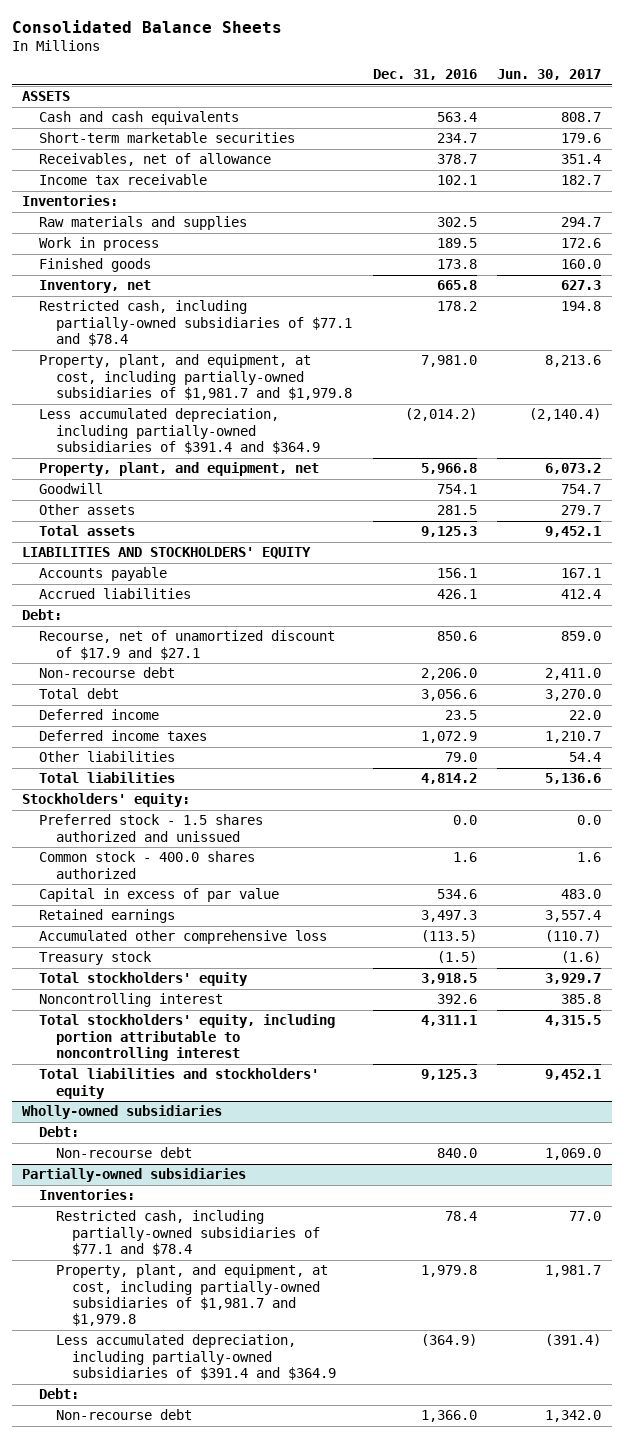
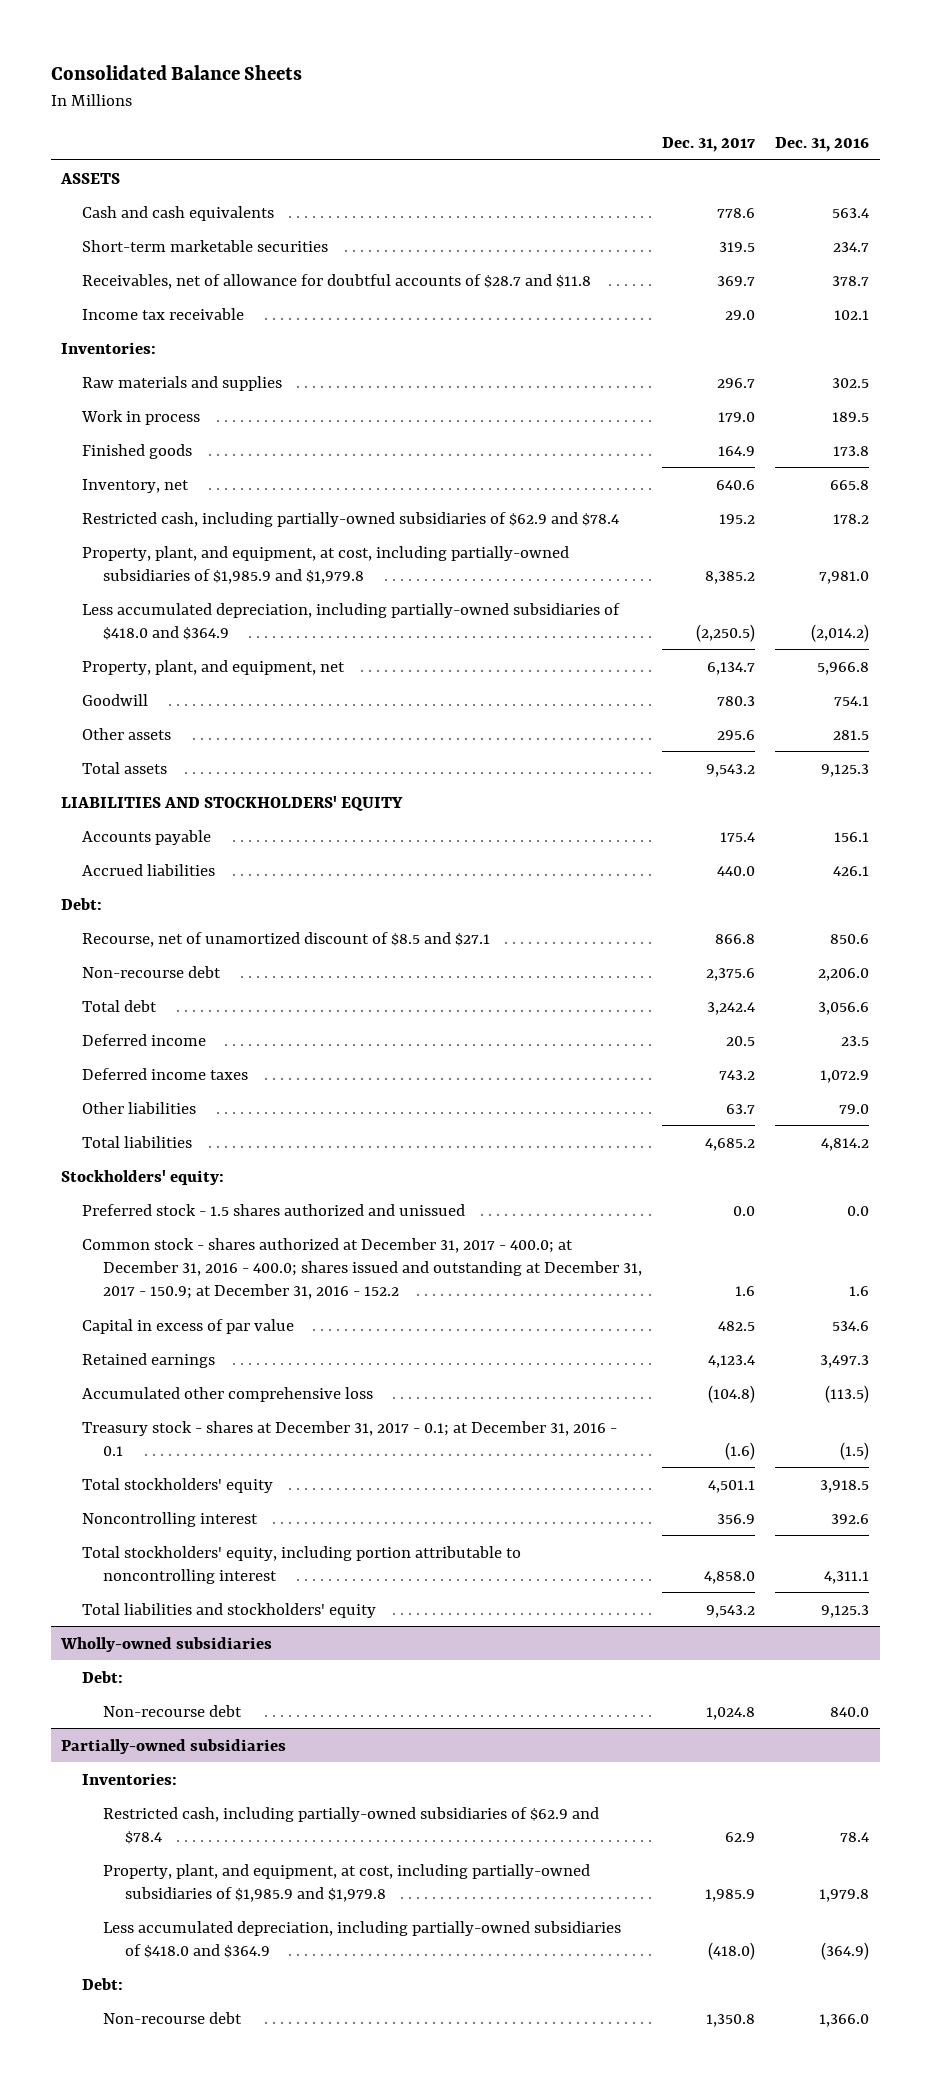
- | Dec. 31, 2016 | Jun. 30, 2017
+ | Dec. 31, 2017 | Dec. 31, 2016
- Receivables, net of allowance | 378.7 | 351.4
+ Receivables, net of allowance for doubtful accounts of $28.7 and $11.8 | 369.7 | 378.7
- Restricted cash, including partially-owned subsidiaries of $77.1 and $78.4 | 178.2 | 194.8
- Property, plant, and equipment, at cost, including partially-owned subsidiaries of $1,981.7 and $1,979.8 | 7,981.0 | 8,213.6
- Less accumulated depreciation, including partially-owned subsidiaries of $391.4 and $364.9 | (2,014.2) | (2,140.4)
+ Restricted cash, including partially-owned subsidiaries of $62.9 and $78.4 | 195.2 | 178.2
+ Property, plant, and equipment, at cost, including partially-owned subsidiaries of $1,985.9 and $1,979.8 | 8,385.2 | 7,981.0
+ Less accumulated depreciation, including partially-owned subsidiaries of $418.0 and $364.9 | (2,250.5) | (2,014.2)
- Recourse, net of unamortized discount of $17.9 and $27.1 | 850.6 | 859.0
+ Recourse, net of unamortized discount of $8.5 and $27.1 | 866.8 | 850.6
- Common stock - 400.0 shares authorized | 1.6 | 1.6
+ Common stock - shares authorized at December 31, 2017 - 400.0; at December 31, 2016 - 400.0; shares issued and outstanding at December 31, 2017 - 150.9; at December 31, 2016 - 152.2 | 1.6 | 1.6
- Treasury stock | (1.5) | (1.6)
+ Treasury stock - shares at December 31, 2017 - 0.1; at December 31, 2016 - 0.1 | (1.6) | (1.5)
@ Partially-owned subsidiaries
- Restricted cash, including partially-owned subsidiaries of $77.1 and $78.4 | 78.4 | 77.0
- Property, plant, and equipment, at cost, including partially-owned subsidiaries of $1,981.7 and $1,979.8 | 1,979.8 | 1,981.7
- Less accumulated depreciation, including partially-owned subsidiaries of $391.4 and $364.9 | (364.9) | (391.4)
+ Restricted cash, including partially-owned subsidiaries of $62.9 and $78.4 | 62.9 | 78.4
+ Property, plant, and equipment, at cost, including partially-owned subsidiaries of $1,985.9 and $1,979.8 | 1,985.9 | 1,979.8
+ Less accumulated depreciation, including partially-owned subsidiaries of $418.0 and $364.9 | (418.0) | (364.9)

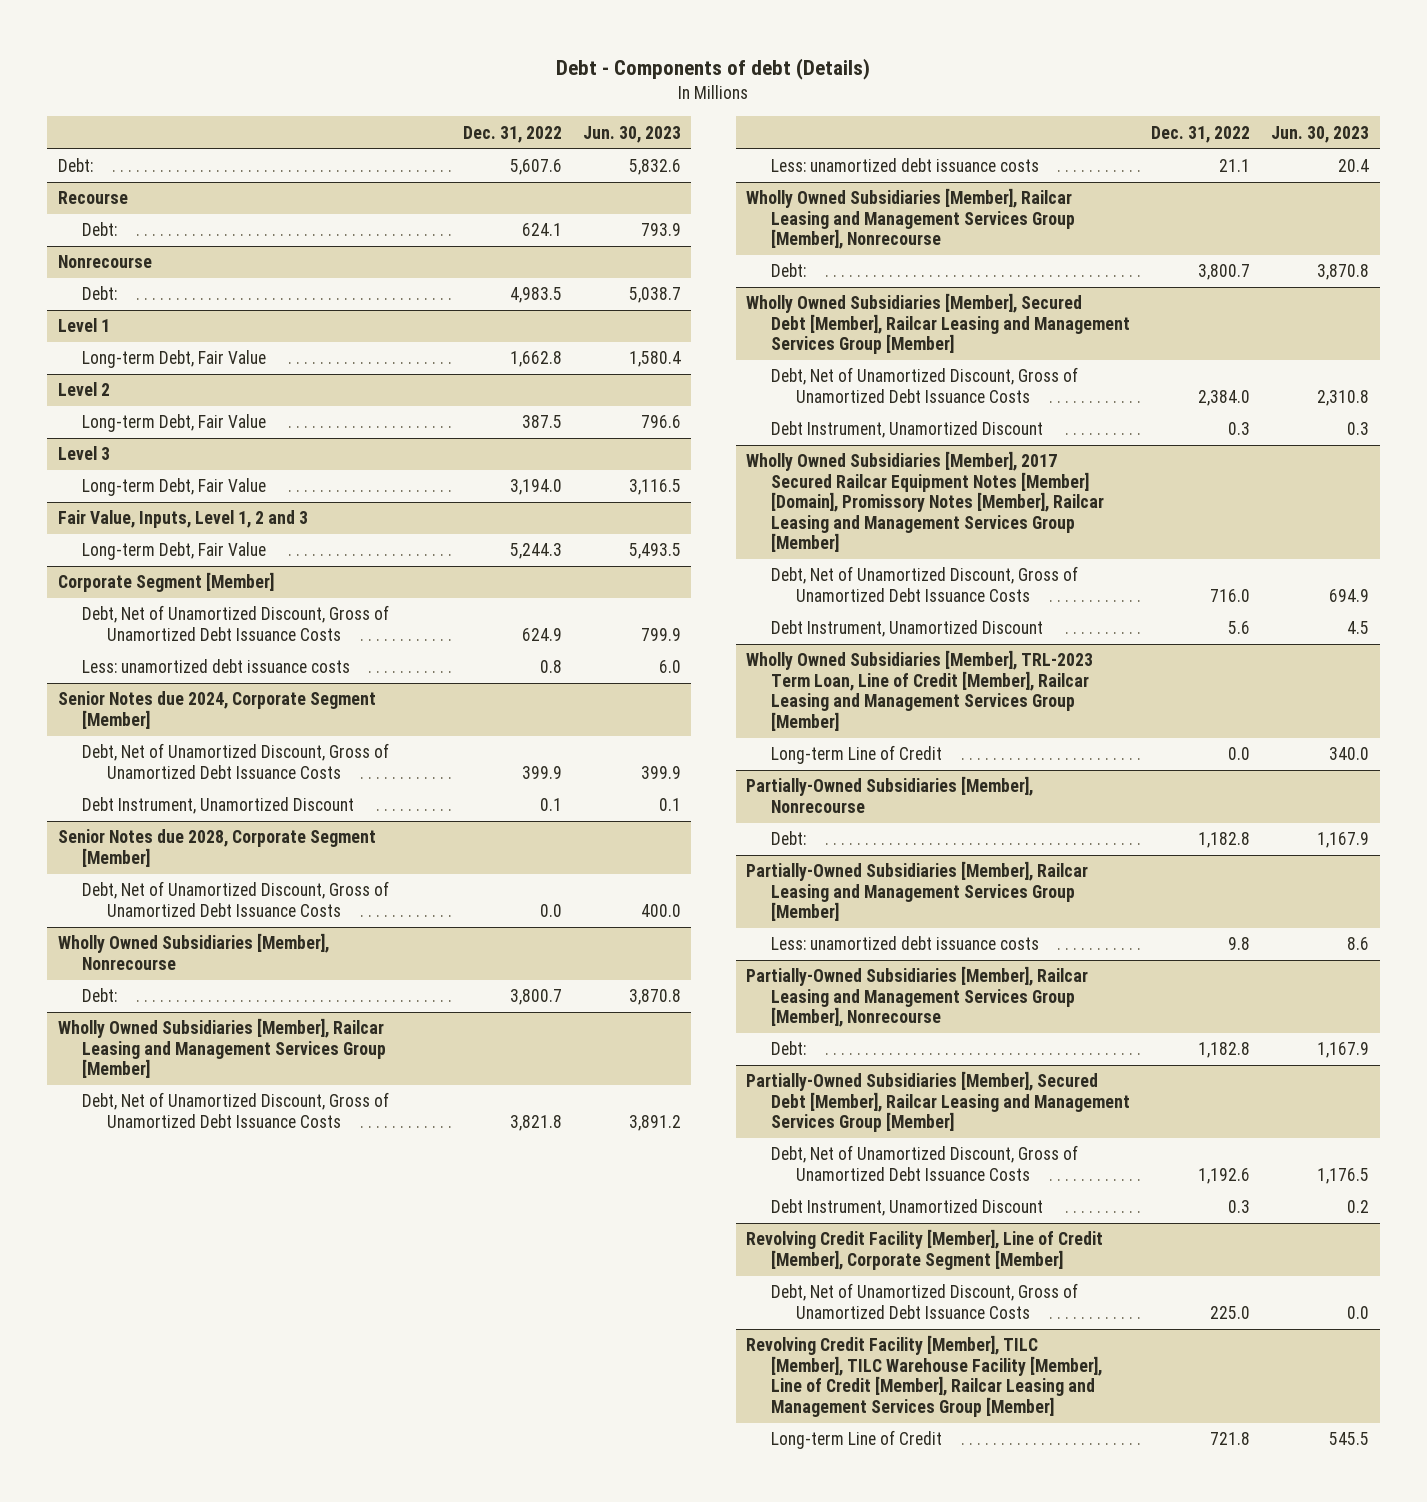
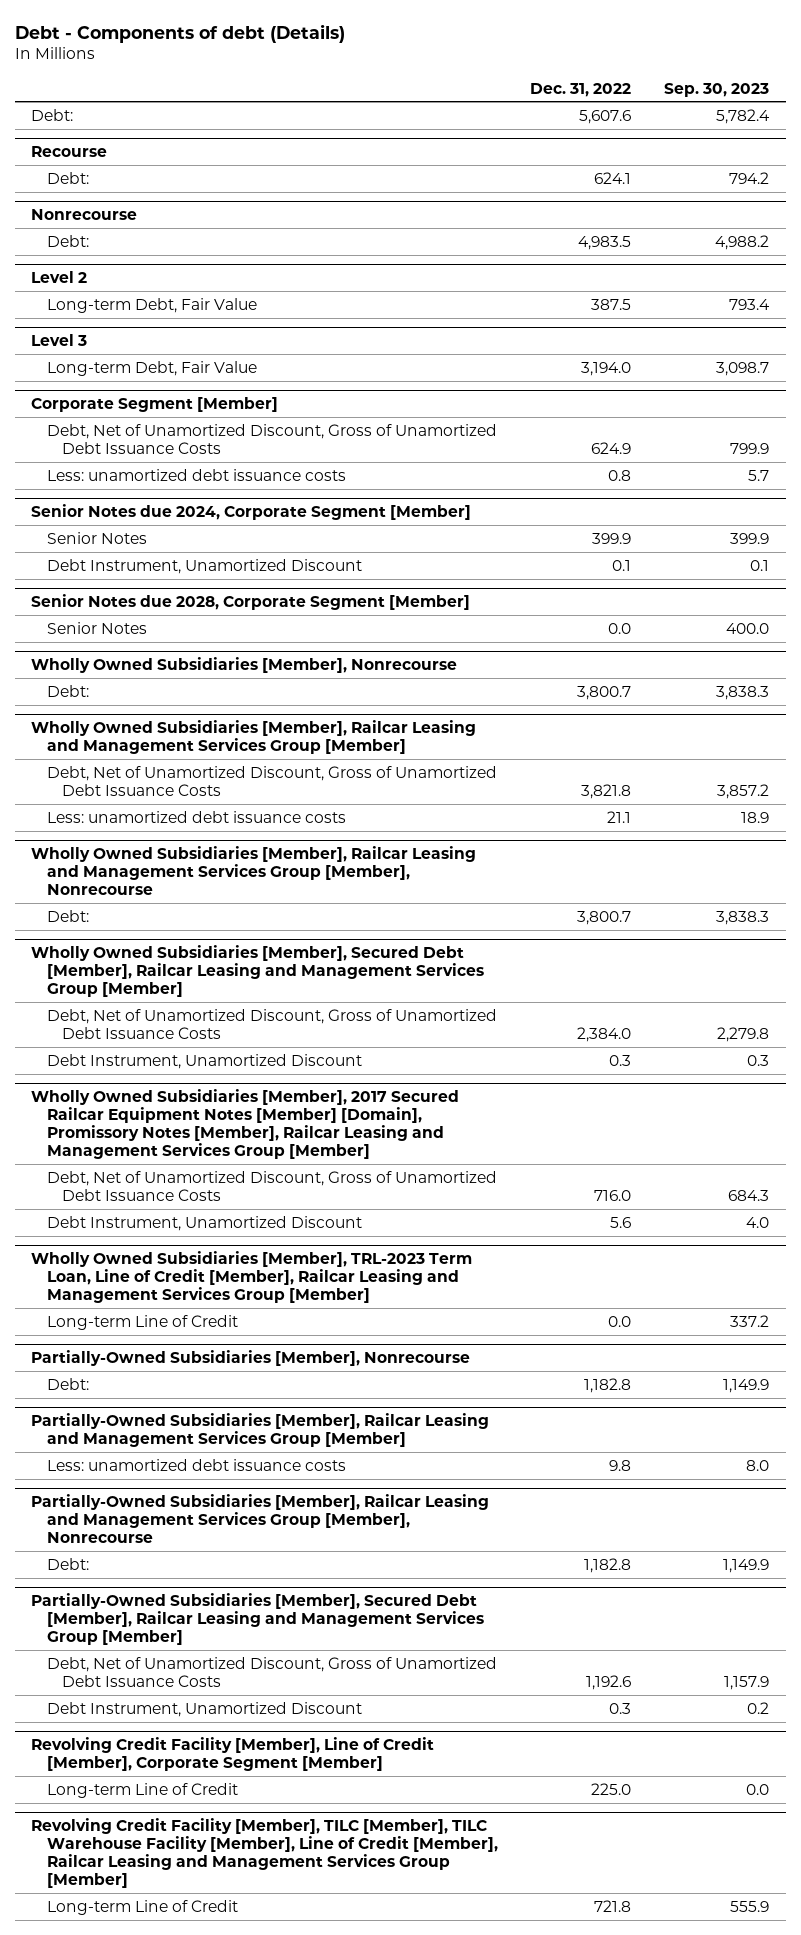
- | Dec. 31, 2022 | Jun. 30, 2023
+ | Dec. 31, 2022 | Sep. 30, 2023
- Level 1
- Long-term Debt, Fair Value | 1,662.8 | 1,580.4
- Fair Value, Inputs, Level 1, 2 and 3
- Long-term Debt, Fair Value | 5,244.3 | 5,493.5
@ Senior Notes due 2024, Corporate Segment [Member]
- Debt, Net of Unamortized Discount, Gross of Unamortized Debt Issuance Costs | 399.9 | 399.9
+ Senior Notes | 399.9 | 399.9
@ Senior Notes due 2028, Corporate Segment [Member]
- Debt, Net of Unamortized Discount, Gross of Unamortized Debt Issuance Costs | 0.0 | 400.0
+ Senior Notes | 0.0 | 400.0
@ Revolving Credit Facility [Member], Line of Credit [Member], Corporate Segment [Member]
- Debt, Net of Unamortized Discount, Gross of Unamortized Debt Issuance Costs | 225.0 | 0.0
+ Long-term Line of Credit | 225.0 | 0.0

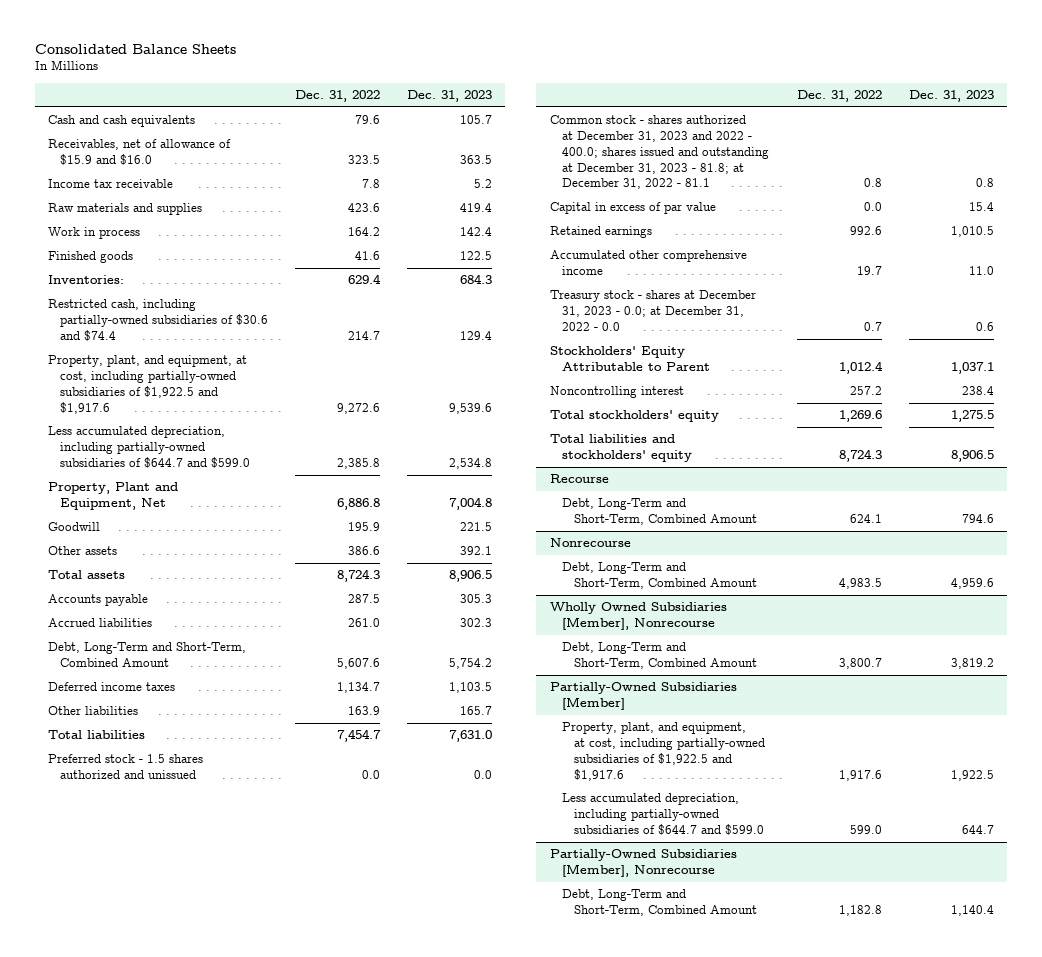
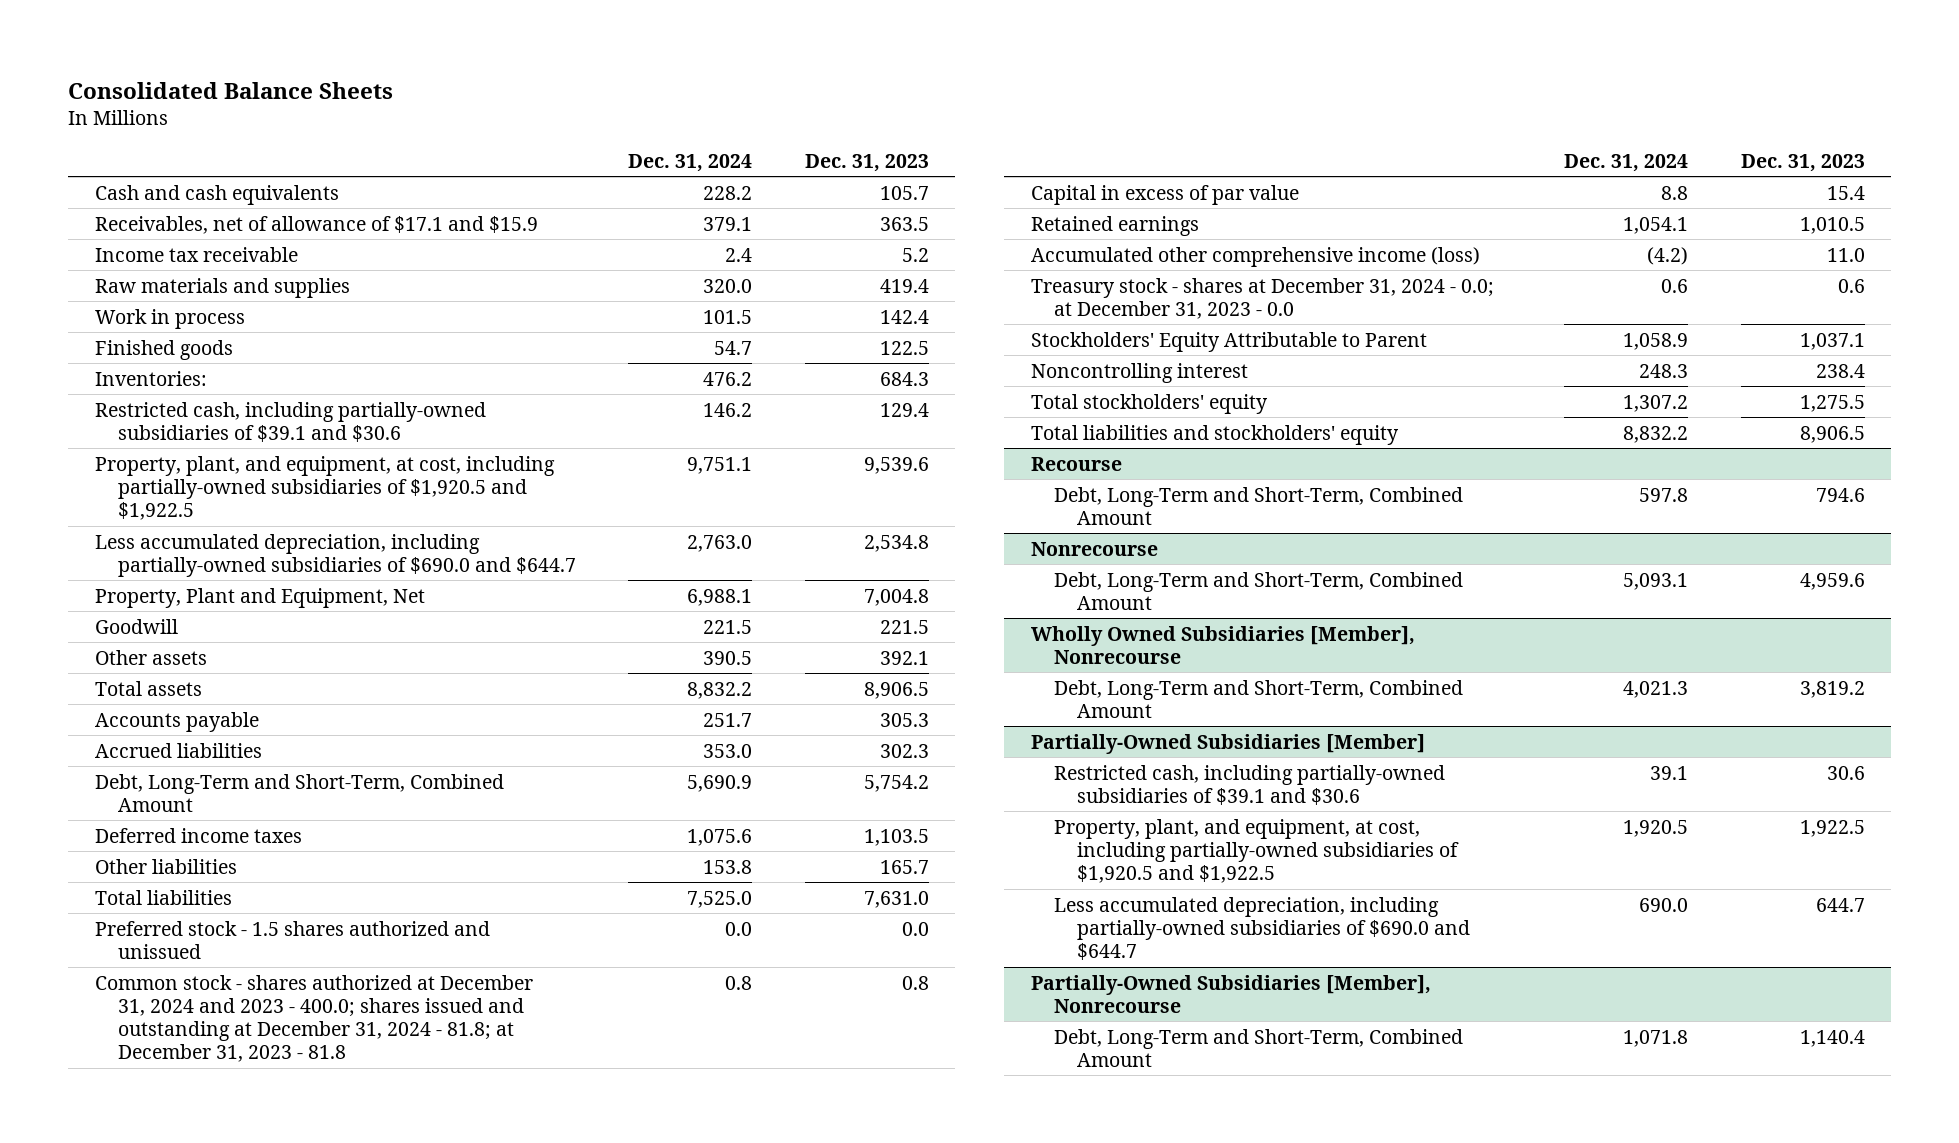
- | Dec. 31, 2022 | Dec. 31, 2023
+ | Dec. 31, 2024 | Dec. 31, 2023
- Receivables, net of allowance of $15.9 and $16.0 | 323.5 | 363.5
+ Receivables, net of allowance of $17.1 and $15.9 | 379.1 | 363.5
- Restricted cash, including partially-owned subsidiaries of $30.6 and $74.4 | 214.7 | 129.4
- Property, plant, and equipment, at cost, including partially-owned subsidiaries of $1,922.5 and $1,917.6 | 9,272.6 | 9,539.6
- Less accumulated depreciation, including partially-owned subsidiaries of $644.7 and $599.0 | 2,385.8 | 2,534.8
+ Restricted cash, including partially-owned subsidiaries of $39.1 and $30.6 | 146.2 | 129.4
+ Property, plant, and equipment, at cost, including partially-owned subsidiaries of $1,920.5 and $1,922.5 | 9,751.1 | 9,539.6
+ Less accumulated depreciation, including partially-owned subsidiaries of $690.0 and $644.7 | 2,763.0 | 2,534.8
- Common stock - shares authorized at December 31, 2023 and 2022 - 400.0; shares issued and outstanding at December 31, 2023 - 81.8; at December 31, 2022 - 81.1 | 0.8 | 0.8
+ Common stock - shares authorized at December 31, 2024 and 2023 - 400.0; shares issued and outstanding at December 31, 2024 - 81.8; at December 31, 2023 - 81.8 | 0.8 | 0.8
- Accumulated other comprehensive income | 19.7 | 11.0
- Treasury stock - shares at December 31, 2023 - 0.0; at December 31, 2022 - 0.0 | 0.7 | 0.6
+ Accumulated other comprehensive income (loss) | (4.2) | 11.0
+ Treasury stock - shares at December 31, 2024 - 0.0; at December 31, 2023 - 0.0 | 0.6 | 0.6
@ Partially-Owned Subsidiaries [Member]
- Property, plant, and equipment, at cost, including partially-owned subsidiaries of $1,922.5 and $1,917.6 | 1,917.6 | 1,922.5
- Less accumulated depreciation, including partially-owned subsidiaries of $644.7 and $599.0 | 599.0 | 644.7
+ Restricted cash, including partially-owned subsidiaries of $39.1 and $30.6 | 39.1 | 30.6
+ Property, plant, and equipment, at cost, including partially-owned subsidiaries of $1,920.5 and $1,922.5 | 1,920.5 | 1,922.5
+ Less accumulated depreciation, including partially-owned subsidiaries of $690.0 and $644.7 | 690.0 | 644.7

